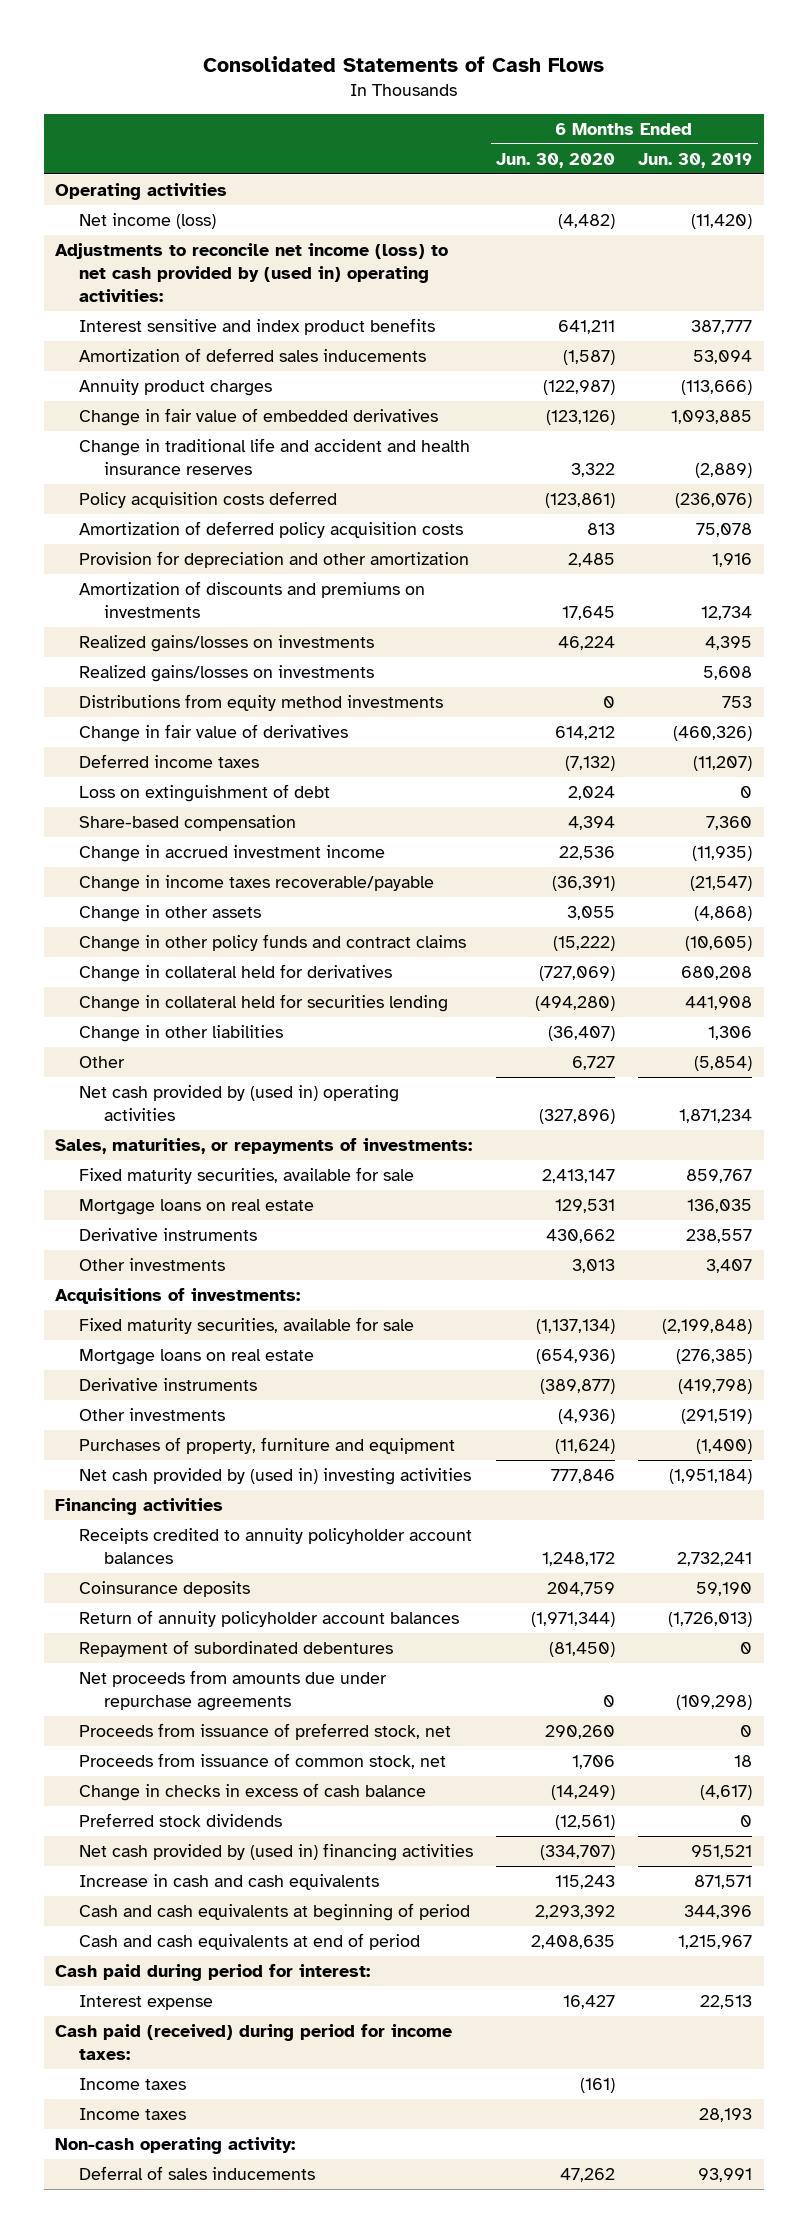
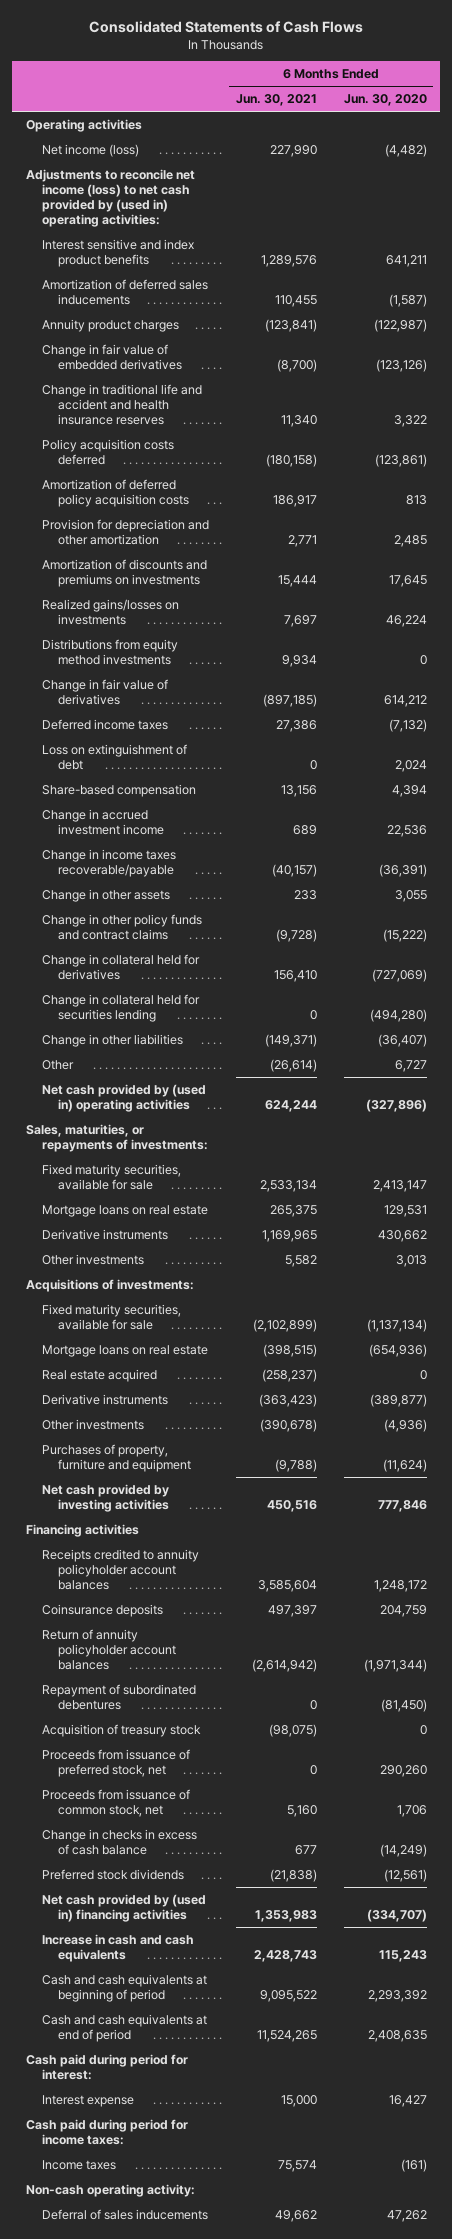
- | 6 Months Ended Jun. 30, 2020 | 6 Months Ended Jun. 30, 2019
+ | 6 Months Ended Jun. 30, 2021 | 6 Months Ended Jun. 30, 2020
- Realized gains/losses on investments | | 5,608
+ Real estate acquired | (258,237) | 0
- Net cash provided by (used in) investing activities | 777,846 | (1,951,184)
+ Net cash provided by investing activities | 450,516 | 777,846
- Net proceeds from amounts due under repurchase agreements | 0 | (109,298)
+ Acquisition of treasury stock | (98,075) | 0
- Cash paid (received) during period for income taxes:
+ Cash paid during period for income taxes:
- Income taxes | | 28,193

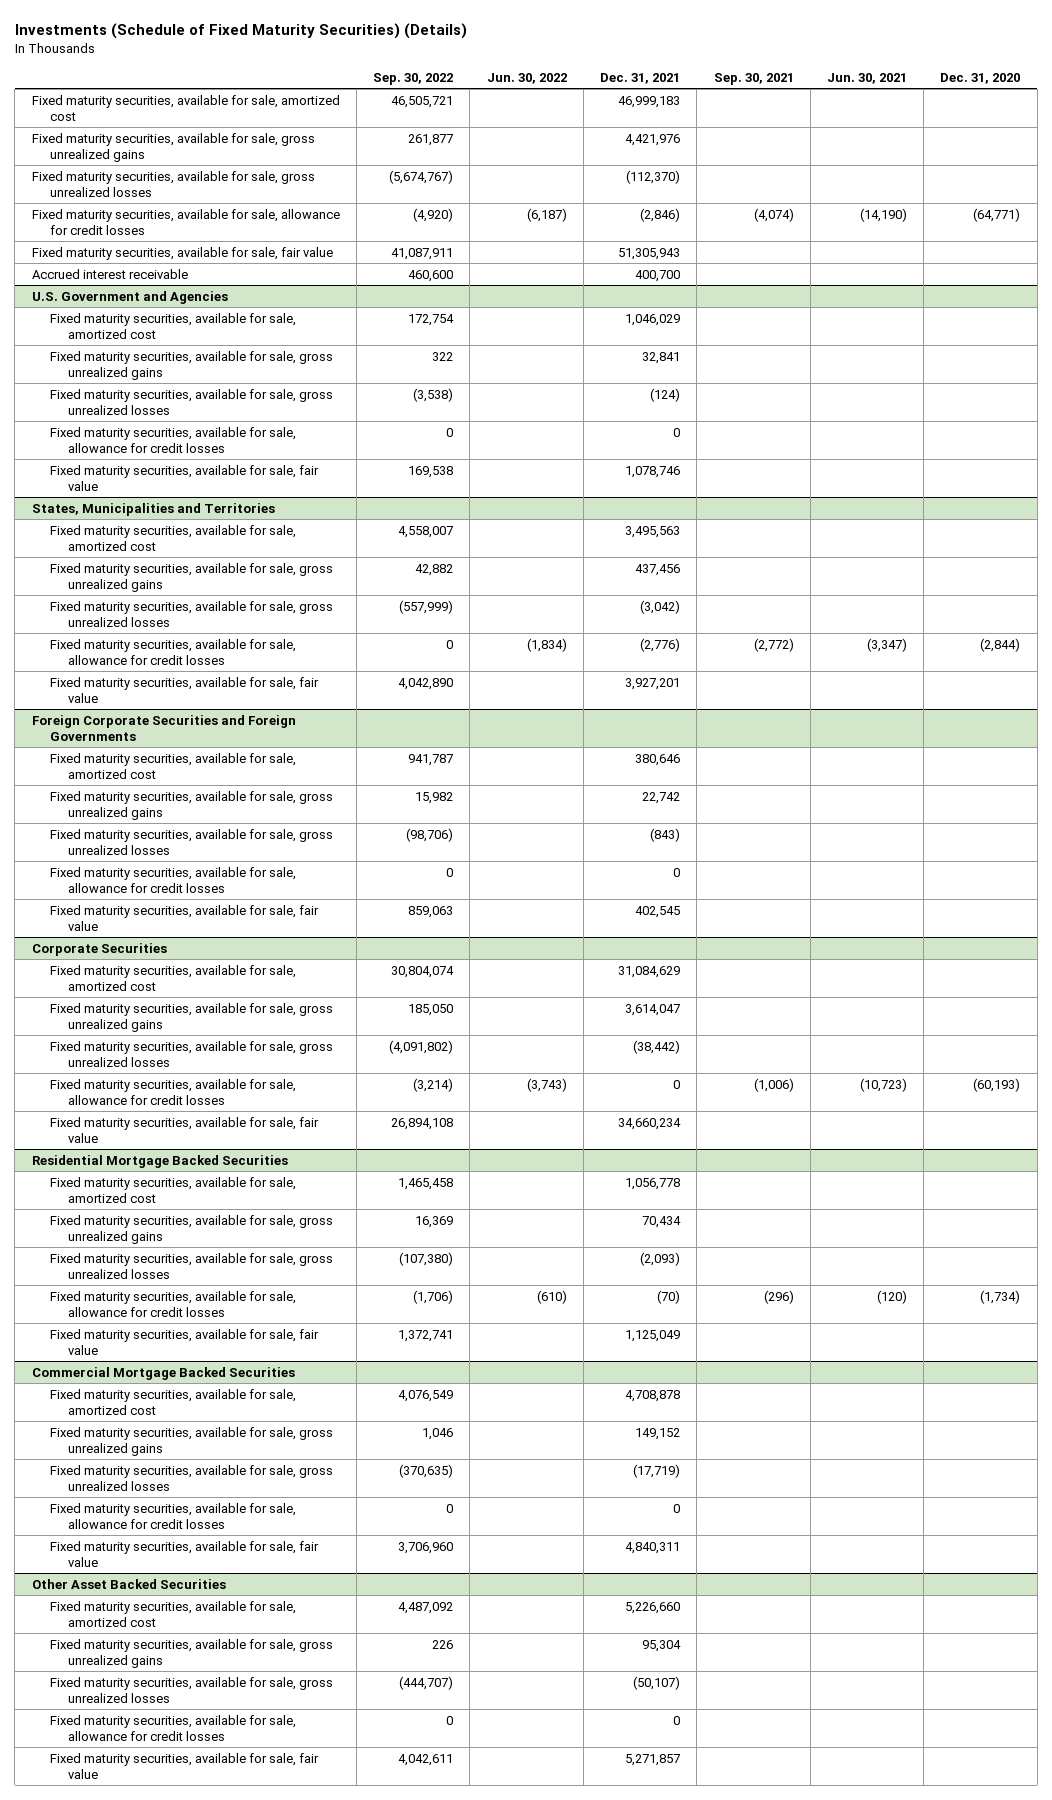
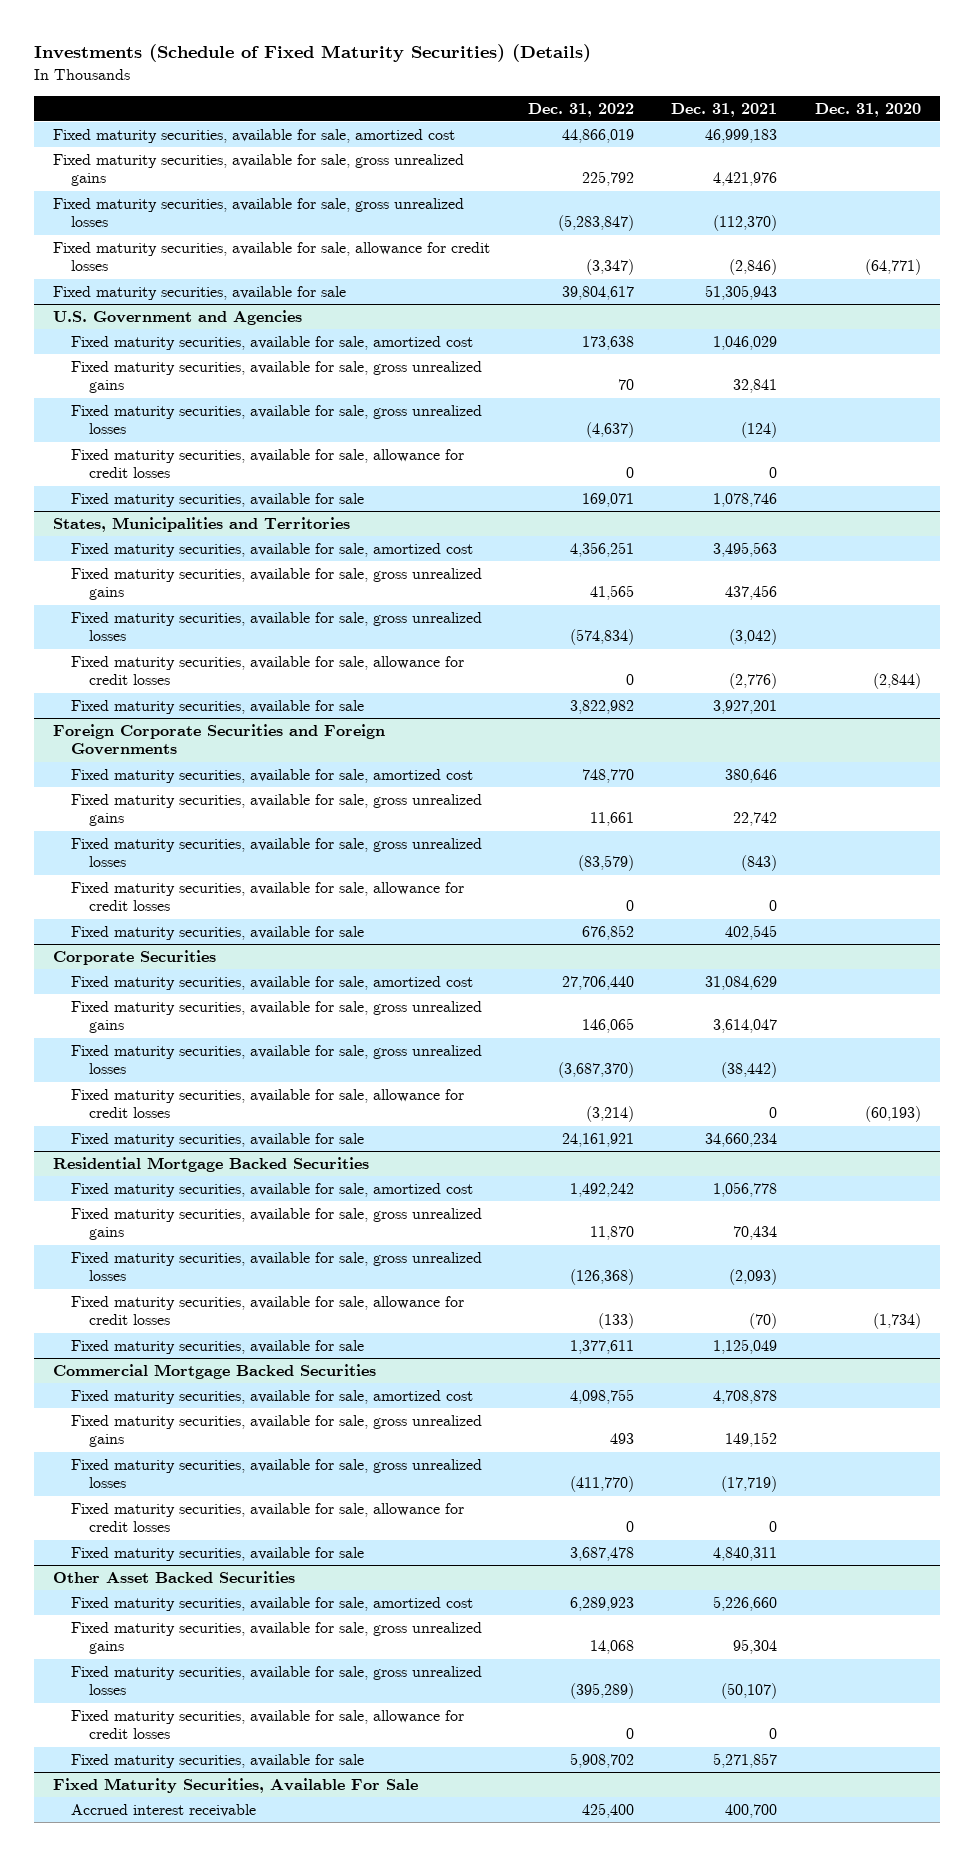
- | Sep. 30, 2022 | Jun. 30, 2022 | Dec. 31, 2021 | Sep. 30, 2021 | Jun. 30, 2021 | Dec. 31, 2020
+ | Dec. 31, 2022 | Dec. 31, 2021 | Dec. 31, 2020
- Fixed maturity securities, available for sale, fair value | 41,087,911 | | 51,305,943 | | |
- Accrued interest receivable | 460,600 | | 400,700 | | |
+ Fixed maturity securities, available for sale | 39,804,617 | 51,305,943 |
@ U.S. Government and Agencies
- Fixed maturity securities, available for sale, fair value | 169,538 | | 1,078,746 | | |
+ Fixed maturity securities, available for sale | 169,071 | 1,078,746 |
@ States, Municipalities and Territories
- Fixed maturity securities, available for sale, fair value | 4,042,890 | | 3,927,201 | | |
+ Fixed maturity securities, available for sale | 3,822,982 | 3,927,201 |
@ Foreign Corporate Securities and Foreign Governments
- Fixed maturity securities, available for sale, fair value | 859,063 | | 402,545 | | |
+ Fixed maturity securities, available for sale | 676,852 | 402,545 |
@ Corporate Securities
- Fixed maturity securities, available for sale, fair value | 26,894,108 | | 34,660,234 | | |
+ Fixed maturity securities, available for sale | 24,161,921 | 34,660,234 |
@ Residential Mortgage Backed Securities
- Fixed maturity securities, available for sale, fair value | 1,372,741 | | 1,125,049 | | |
+ Fixed maturity securities, available for sale | 1,377,611 | 1,125,049 |
@ Commercial Mortgage Backed Securities
- Fixed maturity securities, available for sale, fair value | 3,706,960 | | 4,840,311 | | |
+ Fixed maturity securities, available for sale | 3,687,478 | 4,840,311 |
@ Other Asset Backed Securities
- Fixed maturity securities, available for sale, fair value | 4,042,611 | | 5,271,857 | | |
+ Fixed maturity securities, available for sale | 5,908,702 | 5,271,857 |
+ Fixed Maturity Securities, Available For Sale
+ Accrued interest receivable | 425,400 | 400,700 |

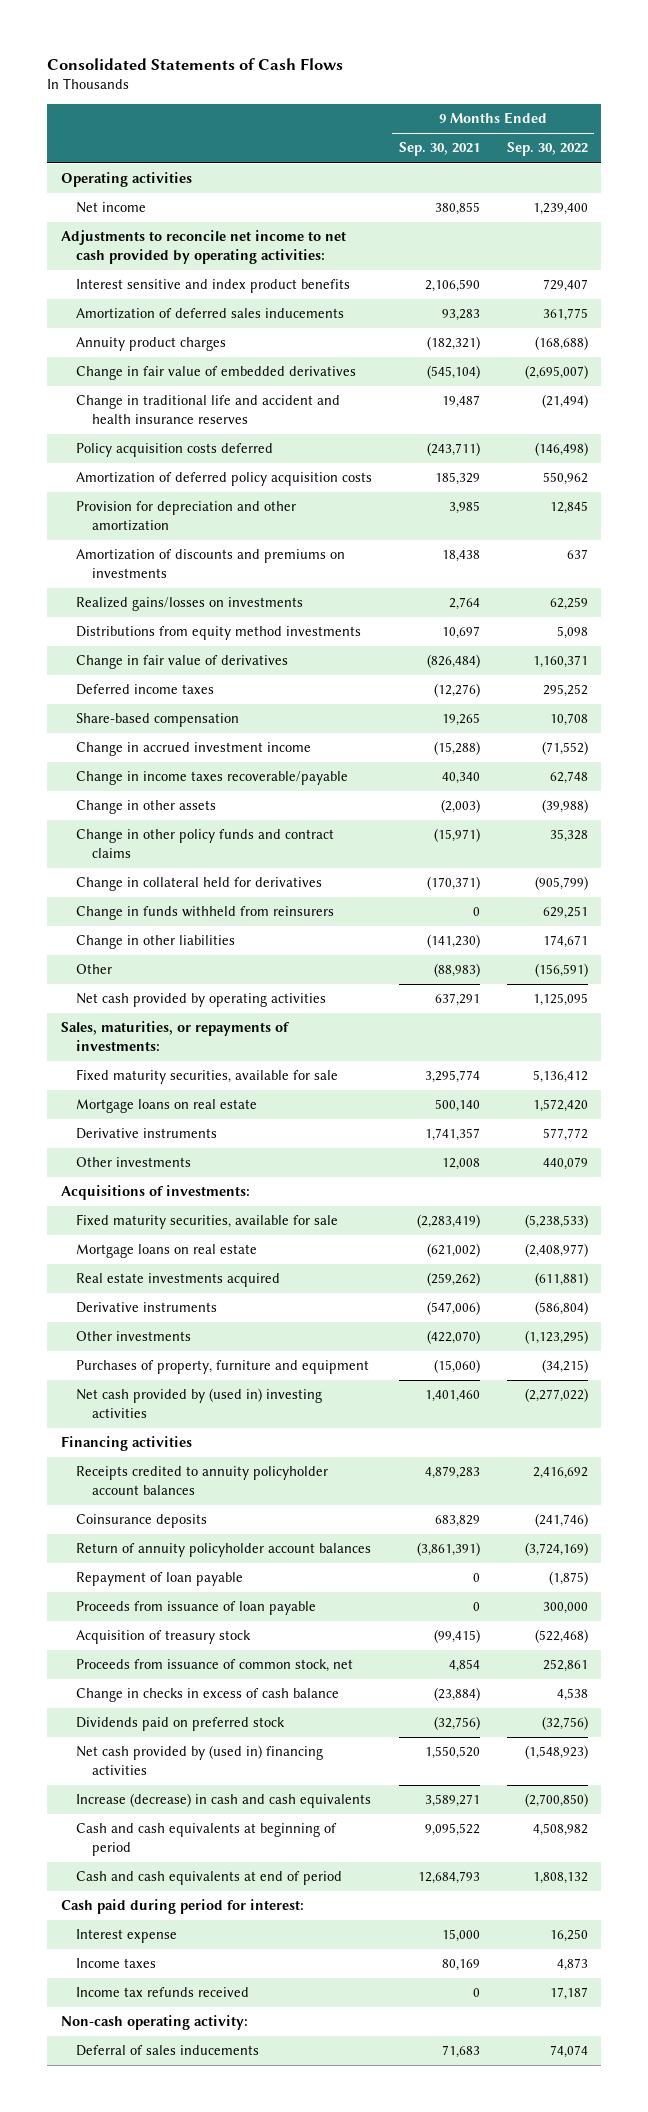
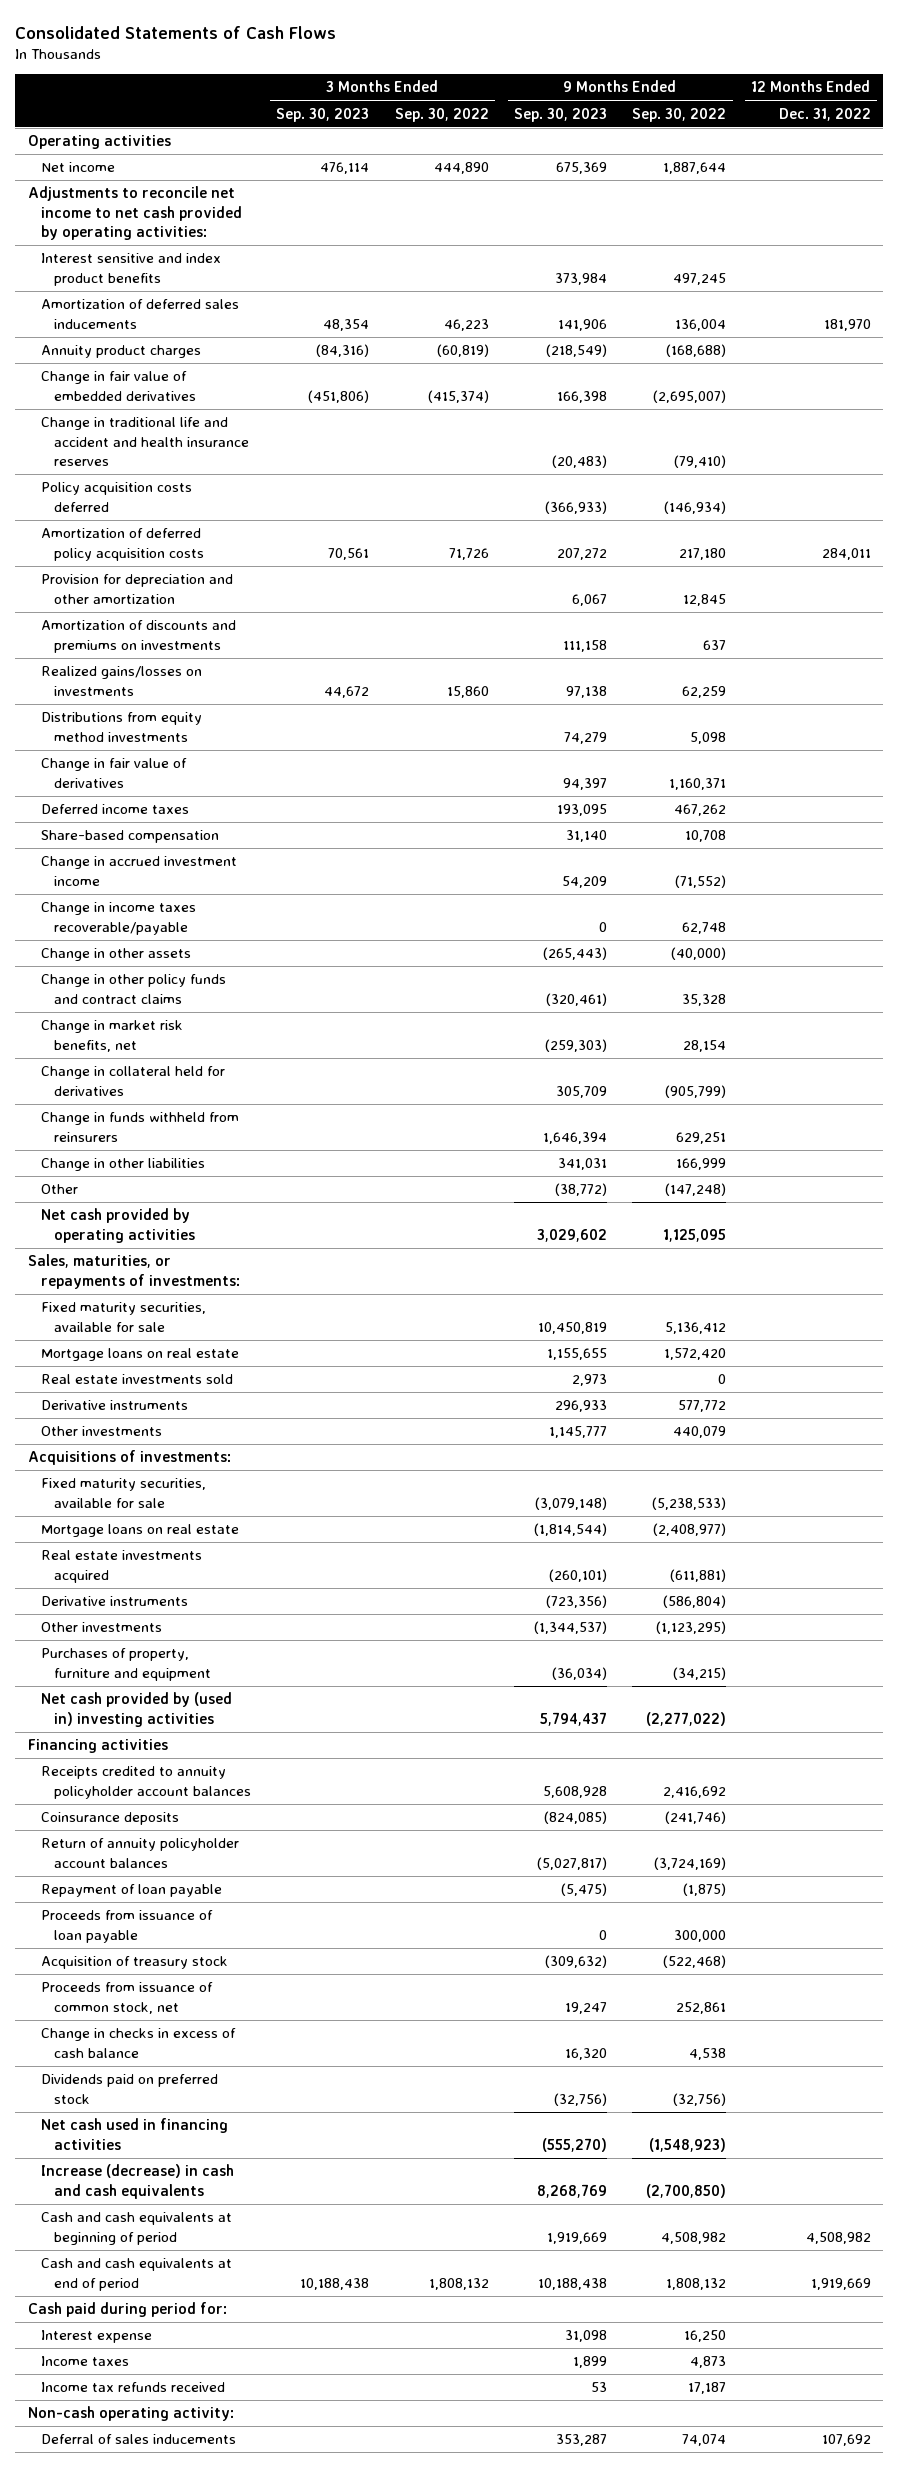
- | 9 Months Ended Sep. 30, 2021 | 9 Months Ended Sep. 30, 2022
+ | 3 Months Ended Sep. 30, 2023 | 3 Months Ended Sep. 30, 2022 | 9 Months Ended Sep. 30, 2023 | 9 Months Ended Sep. 30, 2022 | 12 Months Ended Dec. 31, 2022
- Net income | 380,855 | 1,239,400
+ Net income | 476,114 | 444,890 | 675,369 | 1,887,644 |
- Interest sensitive and index product benefits | 2,106,590 | 729,407
- Amortization of deferred sales inducements | 93,283 | 361,775
+ Interest sensitive and index product benefits | | | 373,984 | 497,245 |
+ Amortization of deferred sales inducements | 48,354 | 46,223 | 141,906 | 136,004 | 181,970
- Change in traditional life and accident and health insurance reserves | 19,487 | (21,494)
- Policy acquisition costs deferred | (243,711) | (146,498)
- Amortization of deferred policy acquisition costs | 185,329 | 550,962
+ Change in traditional life and accident and health insurance reserves | | | (20,483) | (79,410) |
+ Policy acquisition costs deferred | | | (366,933) | (146,934) |
+ Amortization of deferred policy acquisition costs | 70,561 | 71,726 | 207,272 | 217,180 | 284,011
- Deferred income taxes | (12,276) | 295,252
+ Deferred income taxes | | | 193,095 | 467,262 |
- Change in other assets | (2,003) | (39,988)
+ Change in other assets | | | (265,443) | (40,000) |
+ Change in market risk benefits, net | | | (259,303) | 28,154 |
- Change in other liabilities | (141,230) | 174,671
- Other | (88,983) | (156,591)
+ Change in other liabilities | | | 341,031 | 166,999 |
+ Other | | | (38,772) | (147,248) |
+ Real estate investments sold | | | 2,973 | 0 |
- Net cash provided by (used in) financing activities | 1,550,520 | (1,548,923)
+ Net cash used in financing activities | | | (555,270) | (1,548,923) |
- Cash paid during period for interest:
+ Cash paid during period for:

